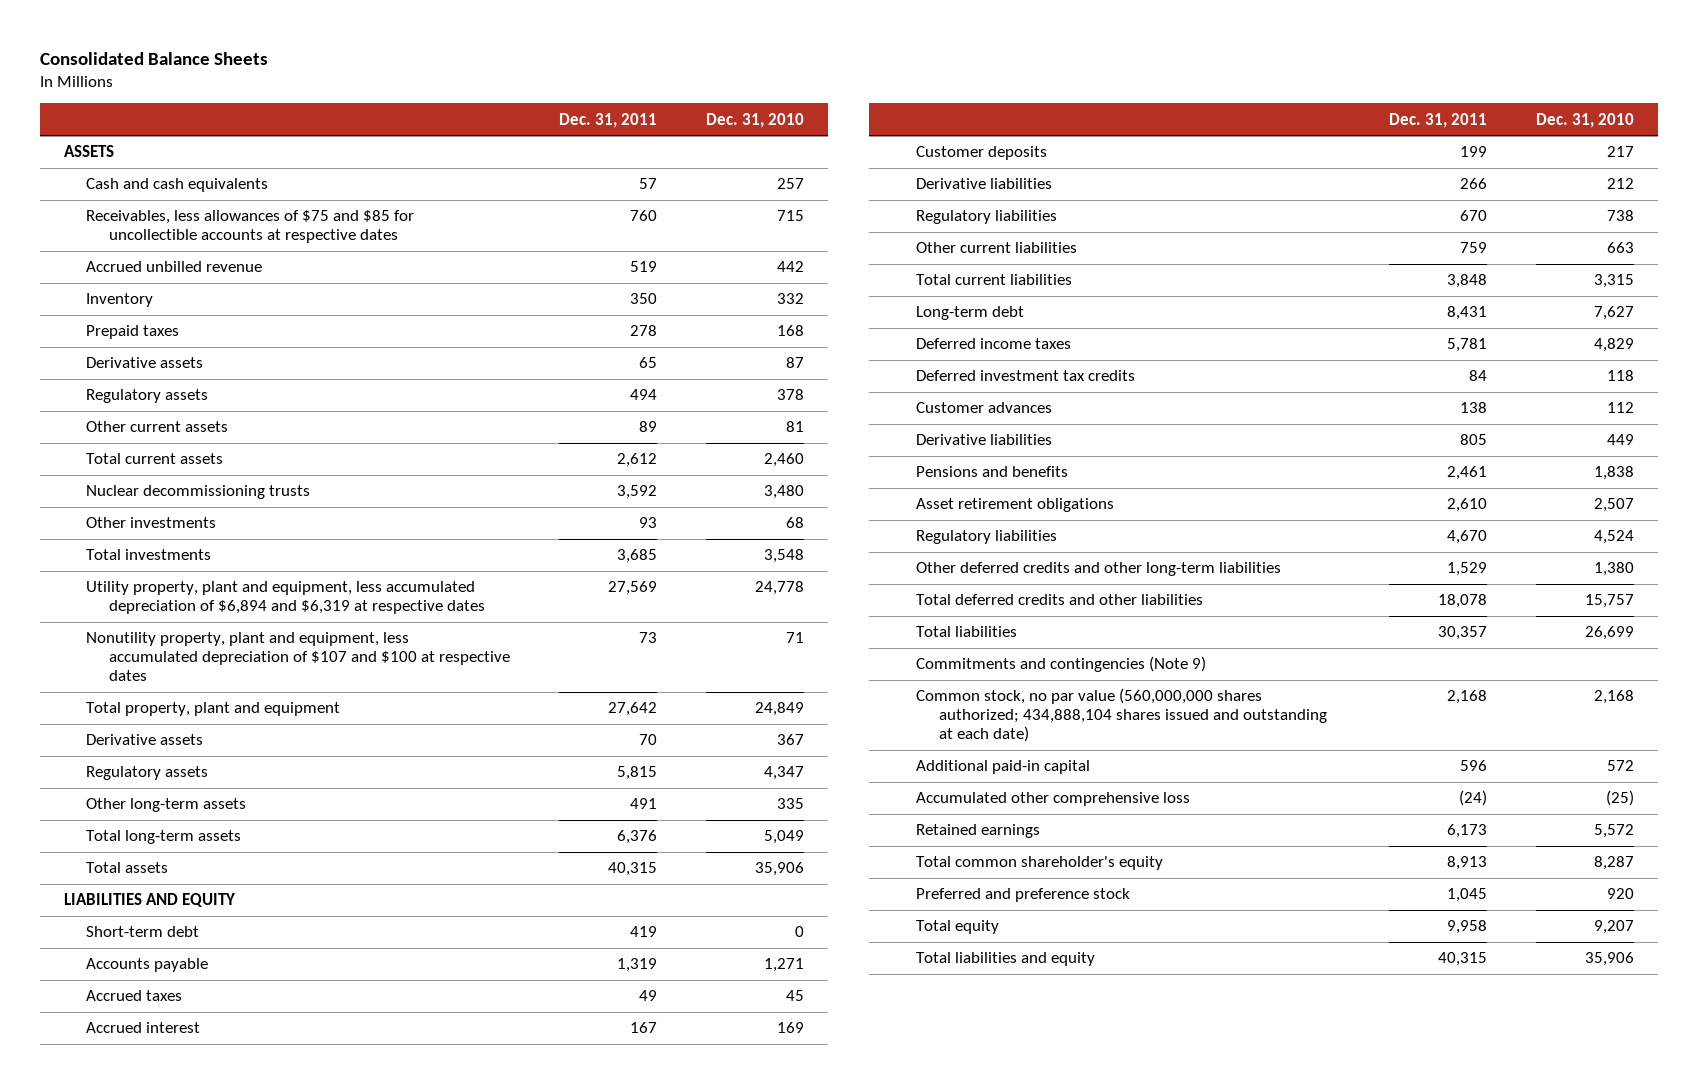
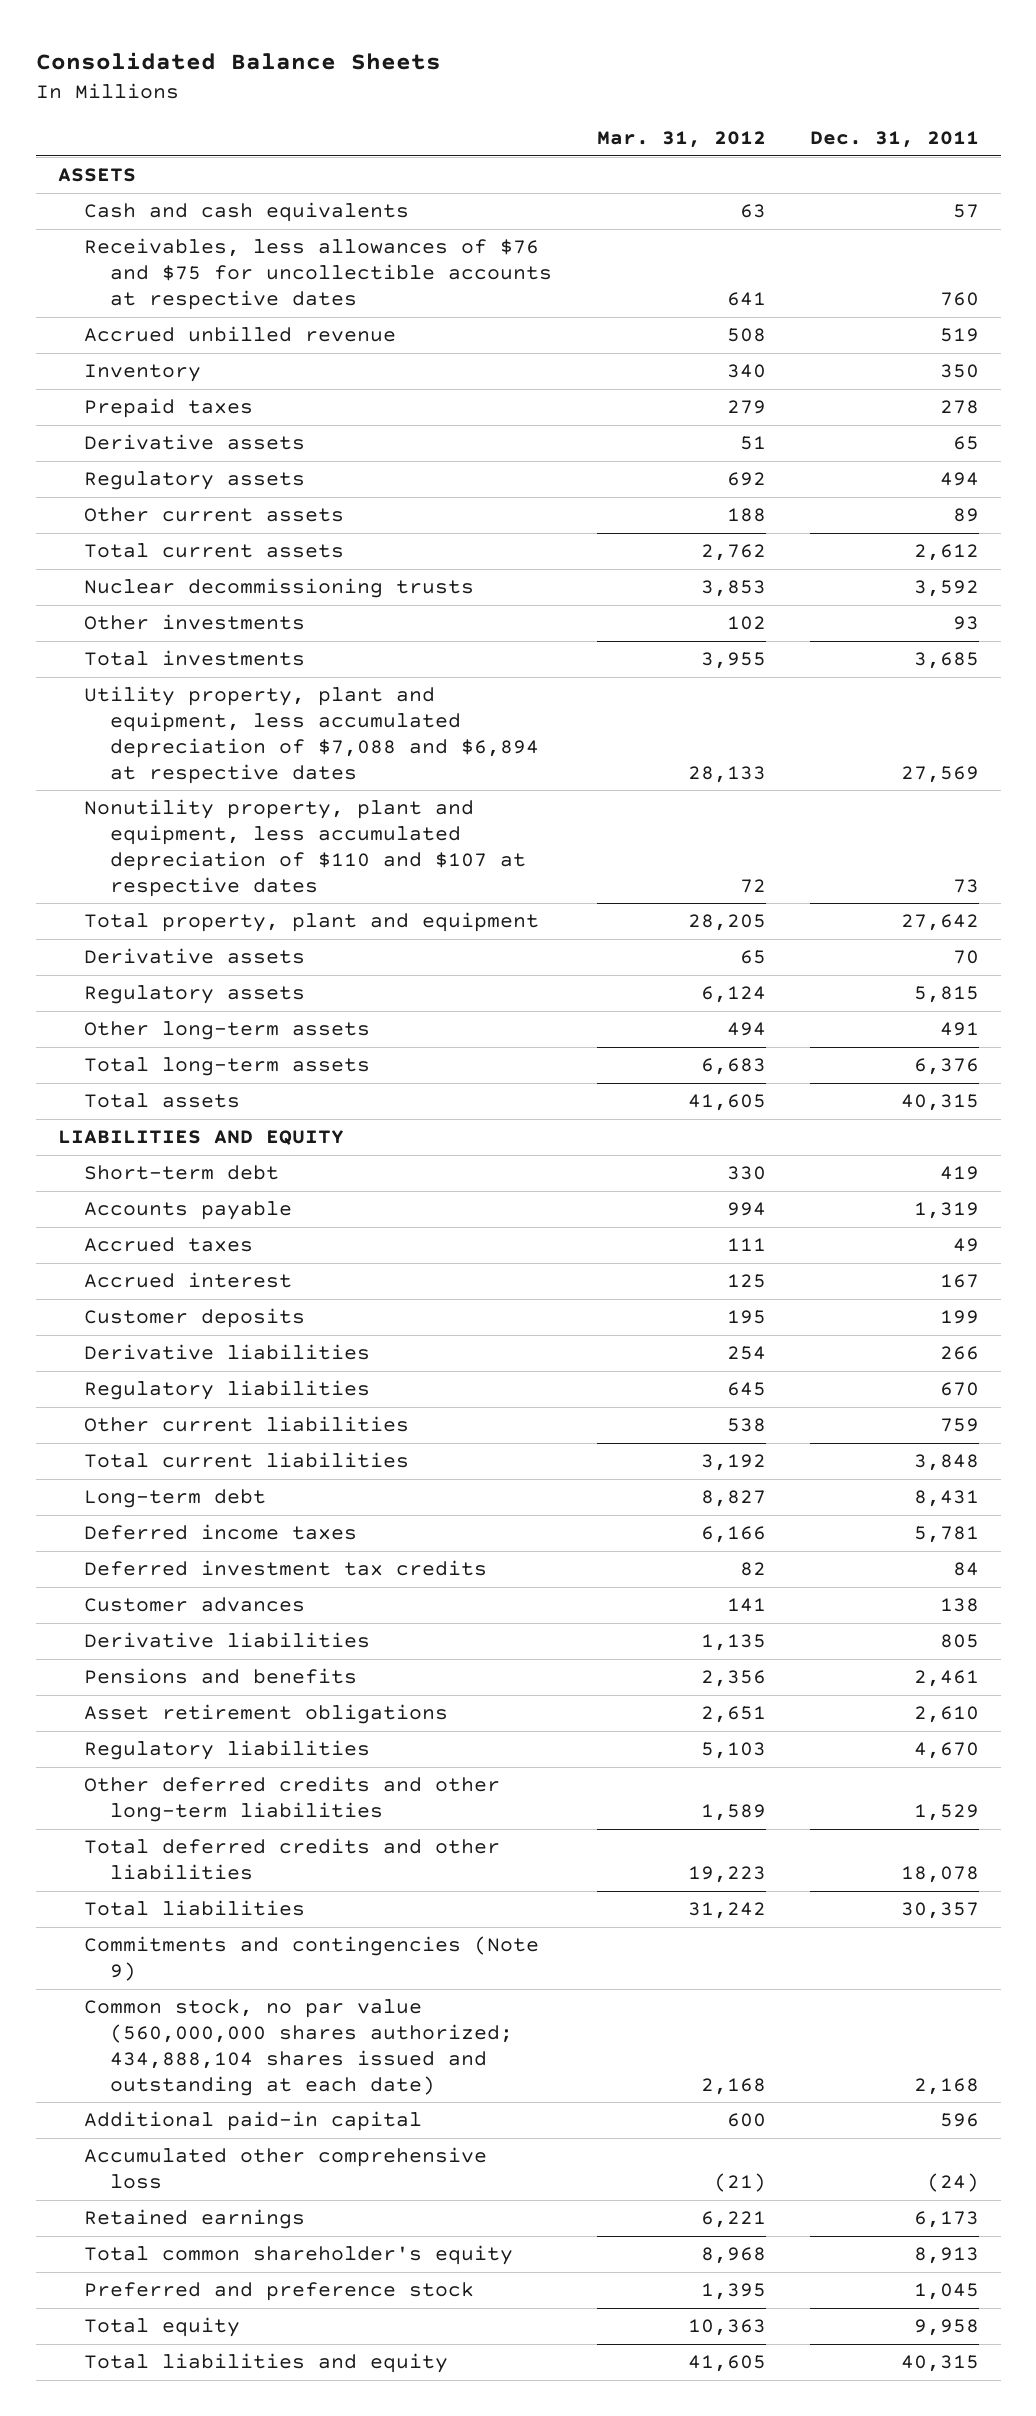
- | Dec. 31, 2011 | Dec. 31, 2010
+ | Mar. 31, 2012 | Dec. 31, 2011
- Receivables, less allowances of $75 and $85 for uncollectible accounts at respective dates | 760 | 715
+ Receivables, less allowances of $76 and $75 for uncollectible accounts at respective dates | 641 | 760
- Utility property, plant and equipment, less accumulated depreciation of $6,894 and $6,319 at respective dates | 27,569 | 24,778
- Nonutility property, plant and equipment, less accumulated depreciation of $107 and $100 at respective dates | 73 | 71
+ Utility property, plant and equipment, less accumulated depreciation of $7,088 and $6,894 at respective dates | 28,133 | 27,569
+ Nonutility property, plant and equipment, less accumulated depreciation of $110 and $107 at respective dates | 72 | 73

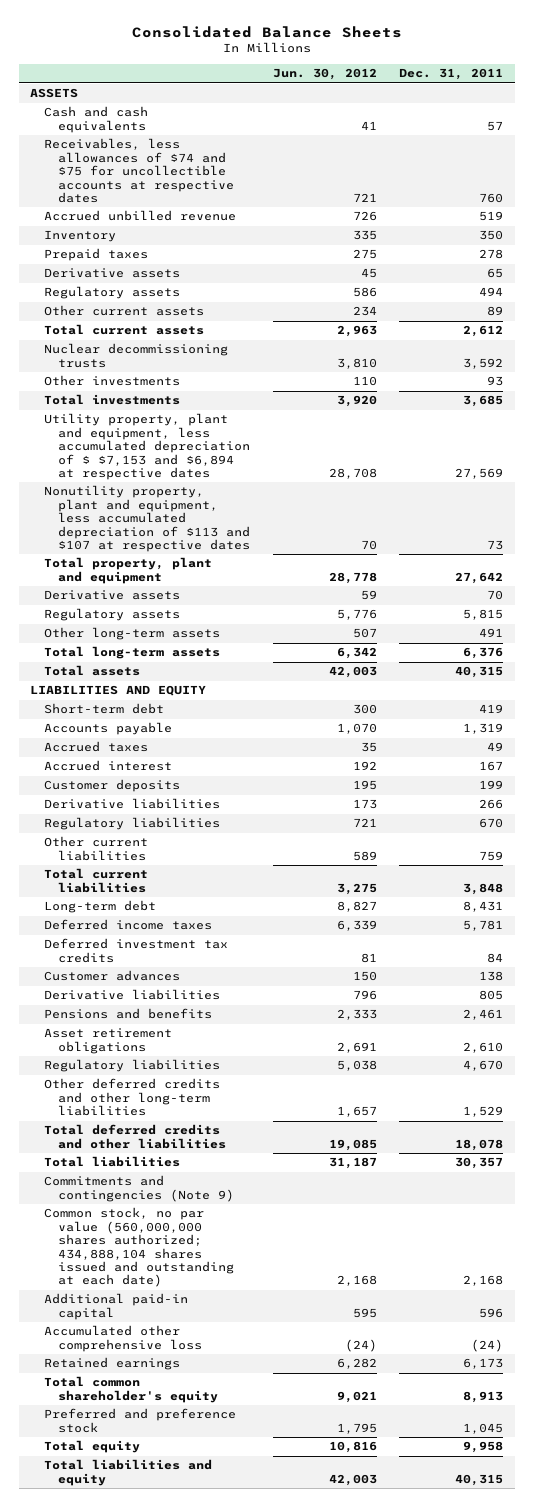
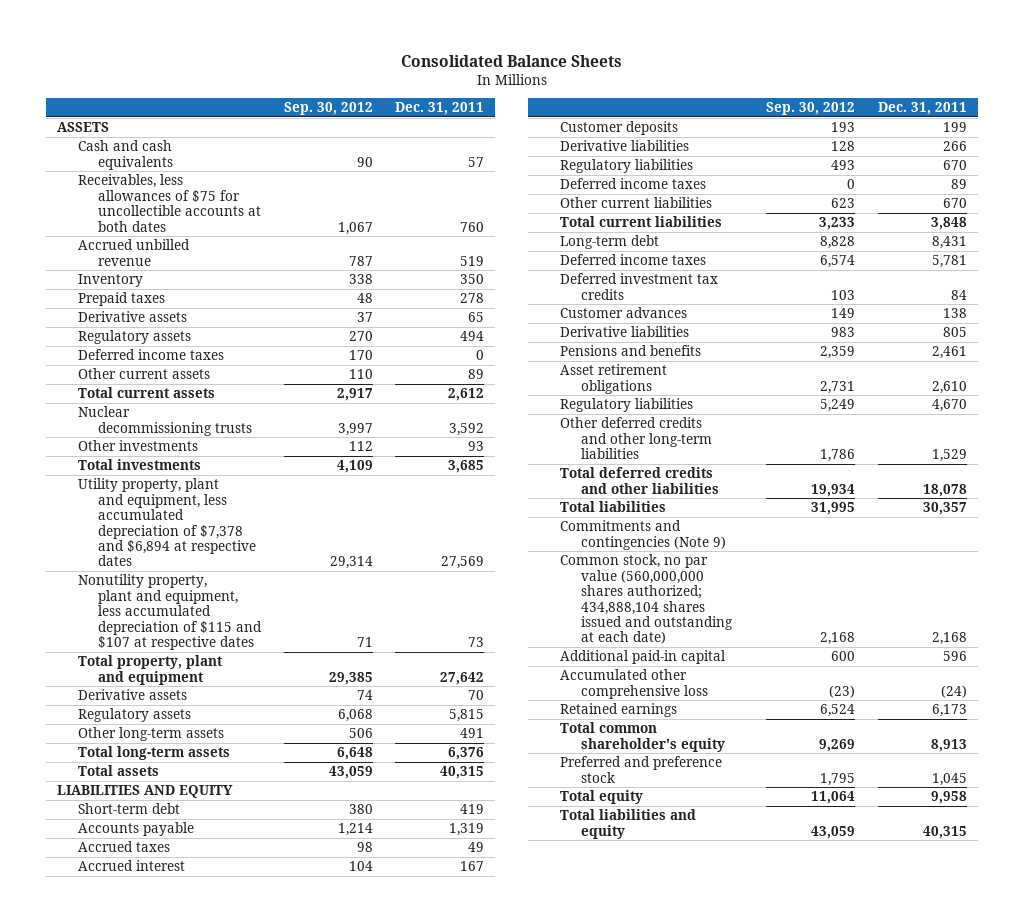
- | Jun. 30, 2012 | Dec. 31, 2011
+ | Sep. 30, 2012 | Dec. 31, 2011
- Receivables, less allowances of $74 and $75 for uncollectible accounts at respective dates | 721 | 760
+ Receivables, less allowances of $75 for uncollectible accounts at both dates | 1,067 | 760
+ Deferred income taxes | 170 | 0
- Utility property, plant and equipment, less accumulated depreciation of $ $7,153 and $6,894 at respective dates | 28,708 | 27,569
- Nonutility property, plant and equipment, less accumulated depreciation of $113 and $107 at respective dates | 70 | 73
+ Utility property, plant and equipment, less accumulated depreciation of $7,378 and $6,894 at respective dates | 29,314 | 27,569
+ Nonutility property, plant and equipment, less accumulated depreciation of $115 and $107 at respective dates | 71 | 73
- Other current liabilities | 589 | 759
+ Deferred income taxes | 0 | 89
+ Other current liabilities | 623 | 670

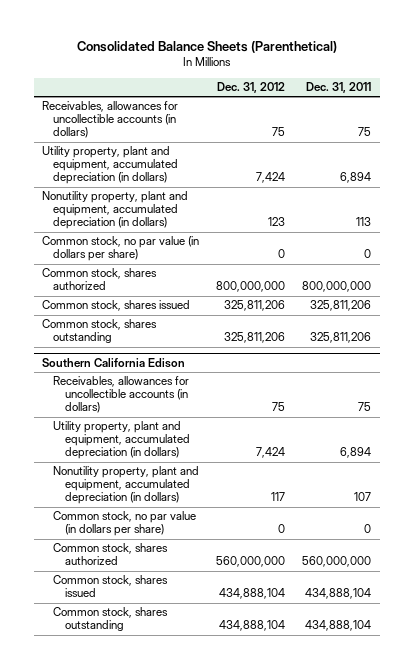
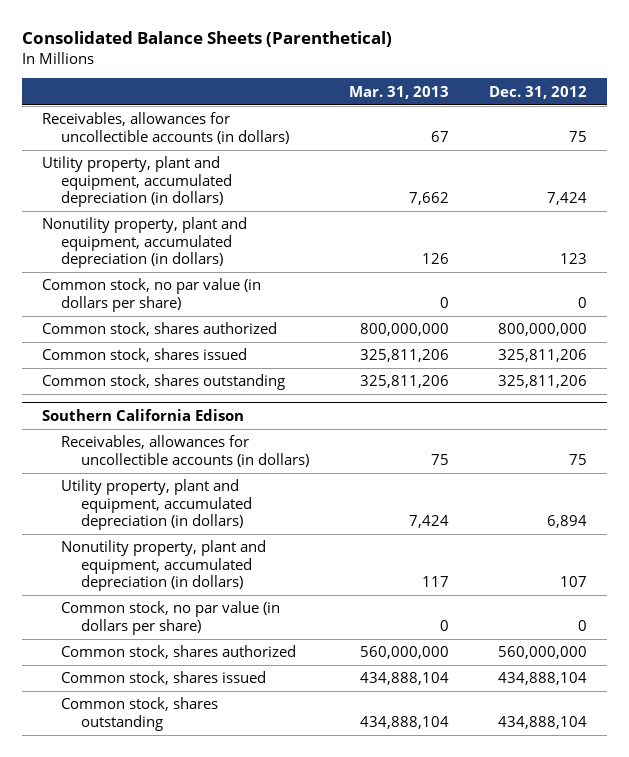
- | Dec. 31, 2012 | Dec. 31, 2011
+ | Mar. 31, 2013 | Dec. 31, 2012
@ Southern California Edison
- Utility property, plant and equipment, accumulated depreciation (in dollars) | 7,424 | 6,894
- Nonutility property, plant and equipment, accumulated depreciation (in dollars) | 117 | 107
+ Utility property, plant and equipment, accumulated depreciation (in dollars) | 7,424 | 6,894
+ Nonutility property, plant and equipment, accumulated depreciation (in dollars) | 117 | 107

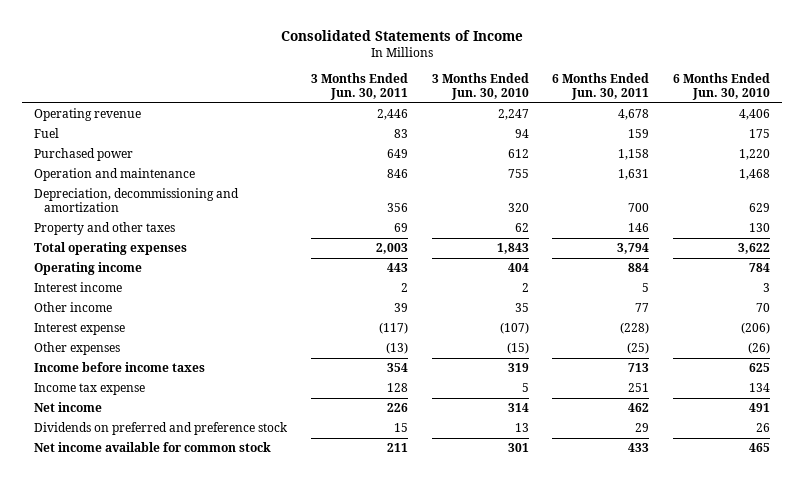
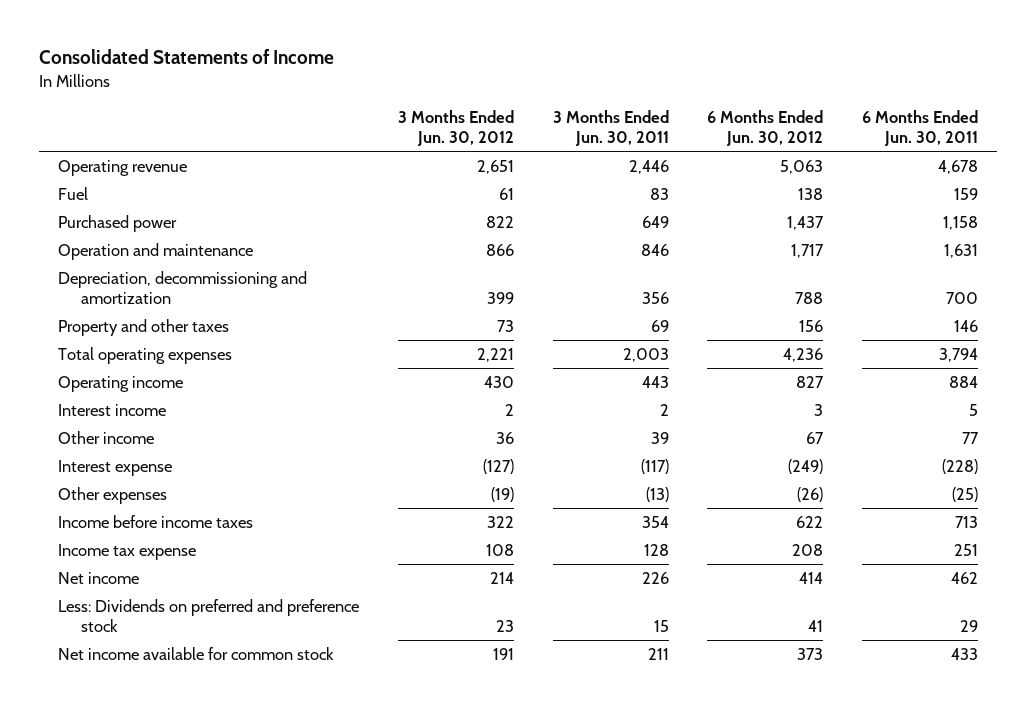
- | 3 Months Ended Jun. 30, 2011 | 3 Months Ended Jun. 30, 2010 | 6 Months Ended Jun. 30, 2011 | 6 Months Ended Jun. 30, 2010
+ | 3 Months Ended Jun. 30, 2012 | 3 Months Ended Jun. 30, 2011 | 6 Months Ended Jun. 30, 2012 | 6 Months Ended Jun. 30, 2011
- Dividends on preferred and preference stock | 15 | 13 | 29 | 26
+ Less: Dividends on preferred and preference stock | 23 | 15 | 41 | 29

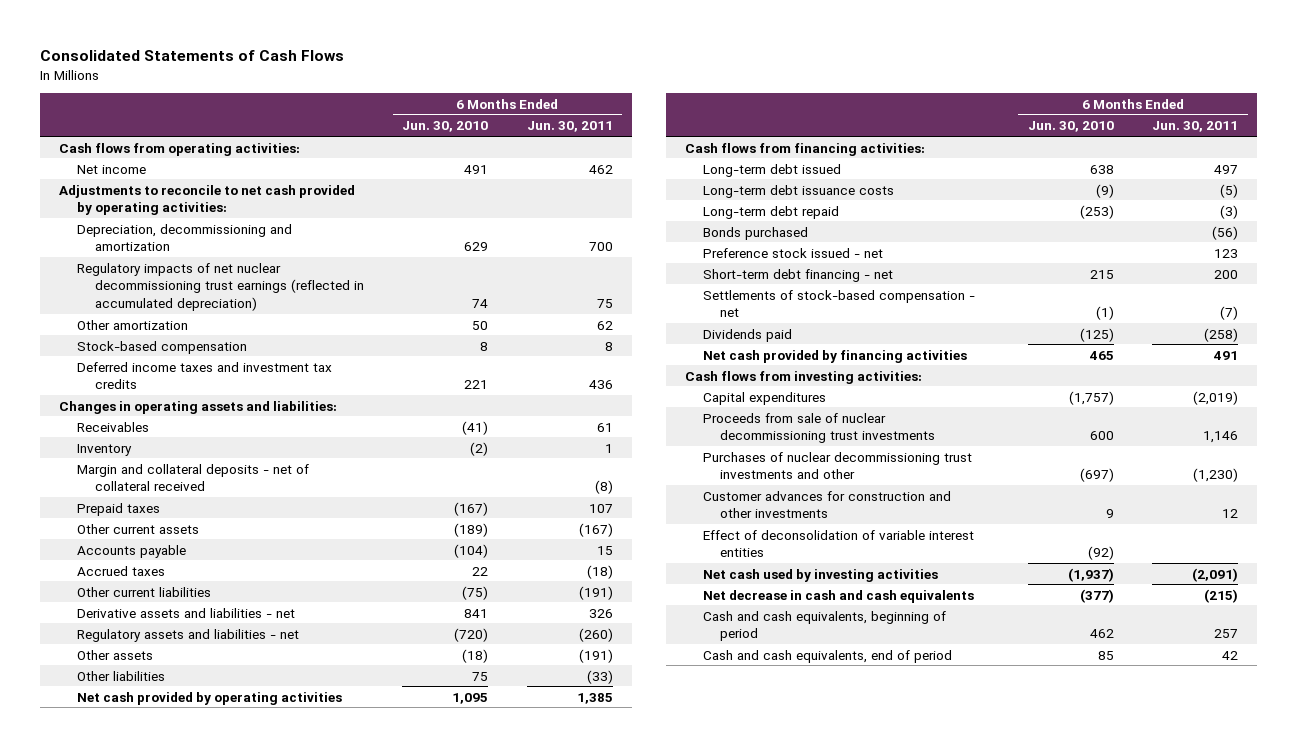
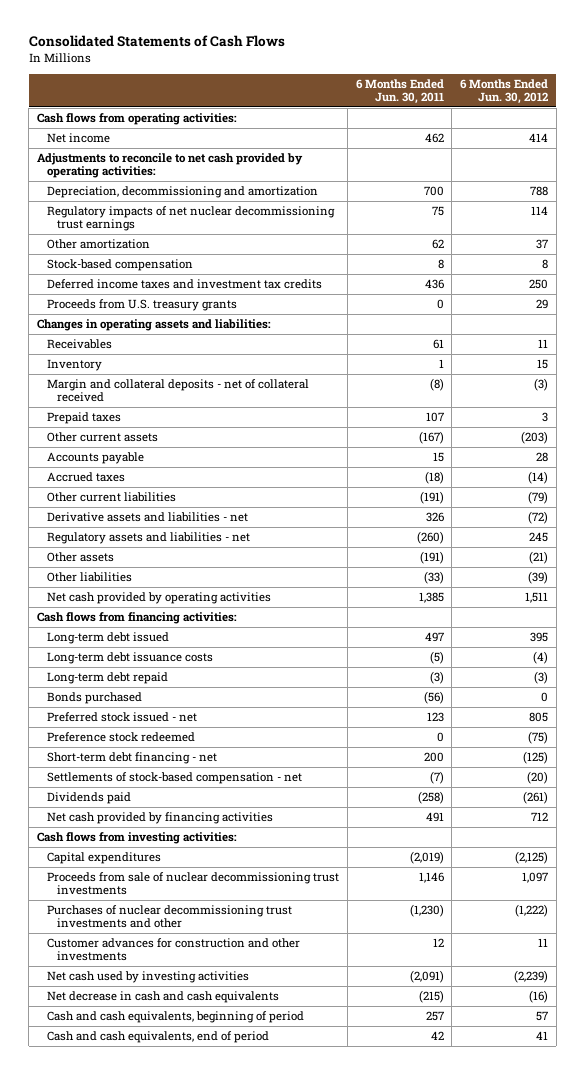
- | 6 Months Ended Jun. 30, 2010 | 6 Months Ended Jun. 30, 2011
+ | 6 Months Ended Jun. 30, 2011 | 6 Months Ended Jun. 30, 2012
- Regulatory impacts of net nuclear decommissioning trust earnings (reflected in accumulated depreciation) | 74 | 75
+ Regulatory impacts of net nuclear decommissioning trust earnings | 75 | 114
+ Proceeds from U.S. treasury grants | 0 | 29
- Preference stock issued - net | | 123
+ Preferred stock issued - net | 123 | 805
+ Preference stock redeemed | 0 | (75)
- Effect of deconsolidation of variable interest entities | (92) |

